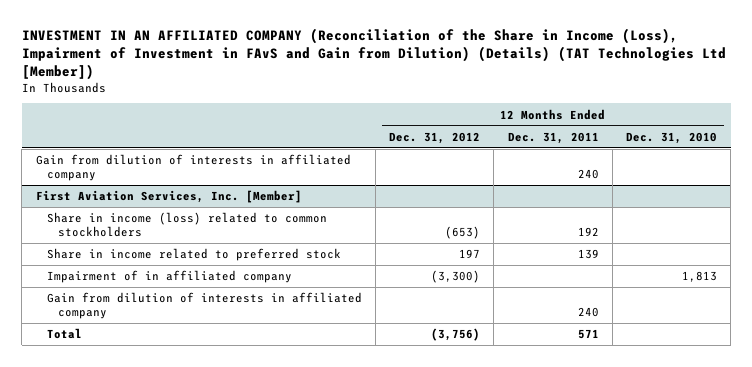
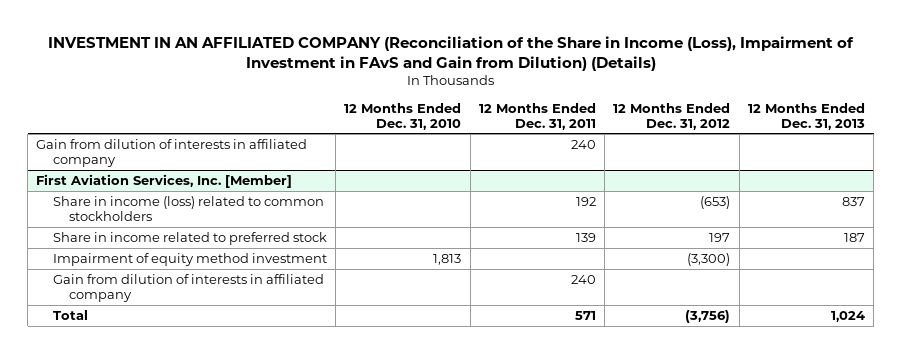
- INVESTMENT IN AN AFFILIATED COMPANY (Reconciliation of the Share in Income (Loss), Impairment of Investment in FAvS and Gain from Dilution) (Details) (TAT Technologies Ltd [Member])
+ INVESTMENT IN AN AFFILIATED COMPANY (Reconciliation of the Share in Income (Loss), Impairment of Investment in FAvS and Gain from Dilution) (Details)
- | 12 Months Ended Dec. 31, 2012 | 12 Months Ended Dec. 31, 2011 | 12 Months Ended Dec. 31, 2010
+ | 12 Months Ended Dec. 31, 2010 | 12 Months Ended Dec. 31, 2011 | 12 Months Ended Dec. 31, 2012 | 12 Months Ended Dec. 31, 2013
@ First Aviation Services, Inc. [Member]
- Impairment of in affiliated company | (3,300) | | 1,813
+ Impairment of equity method investment | 1,813 | | (3,300) |

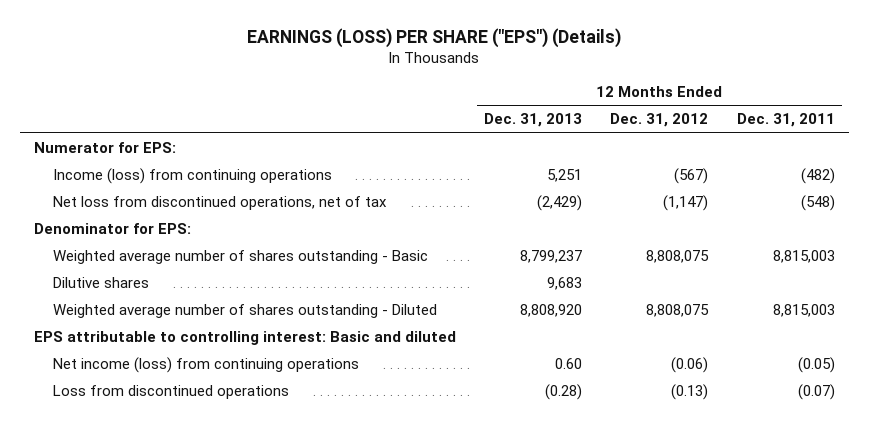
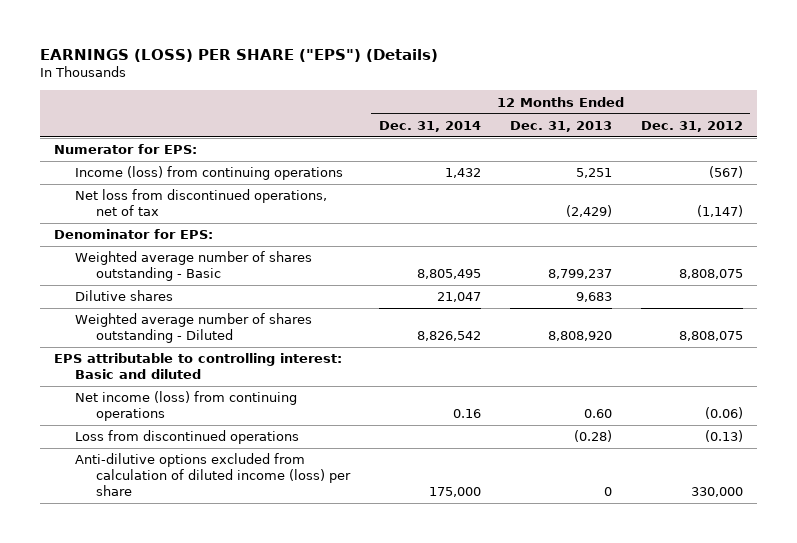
- | 12 Months Ended Dec. 31, 2013 | 12 Months Ended Dec. 31, 2012 | 12 Months Ended Dec. 31, 2011
+ | 12 Months Ended Dec. 31, 2014 | 12 Months Ended Dec. 31, 2013 | 12 Months Ended Dec. 31, 2012
+ Anti-dilutive options excluded from calculation of diluted income (loss) per share | 175,000 | 0 | 330,000

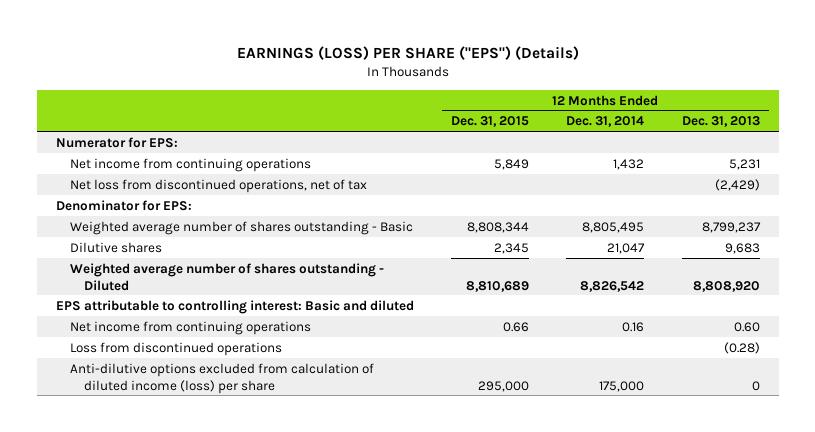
- | 12 Months Ended Dec. 31, 2014 | 12 Months Ended Dec. 31, 2013 | 12 Months Ended Dec. 31, 2012
+ | 12 Months Ended Dec. 31, 2015 | 12 Months Ended Dec. 31, 2014 | 12 Months Ended Dec. 31, 2013
- Income (loss) from continuing operations | 1,432 | 5,251 | (567)
+ Net income from continuing operations | 5,849 | 1,432 | 5,231
- Net income (loss) from continuing operations | 0.16 | 0.60 | (0.06)
+ Net income from continuing operations | 0.66 | 0.16 | 0.60

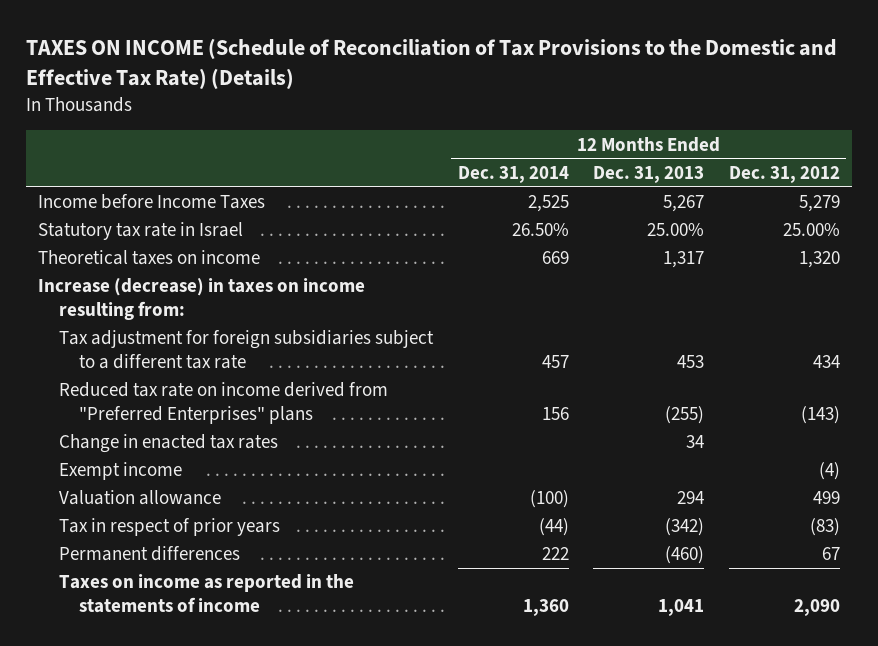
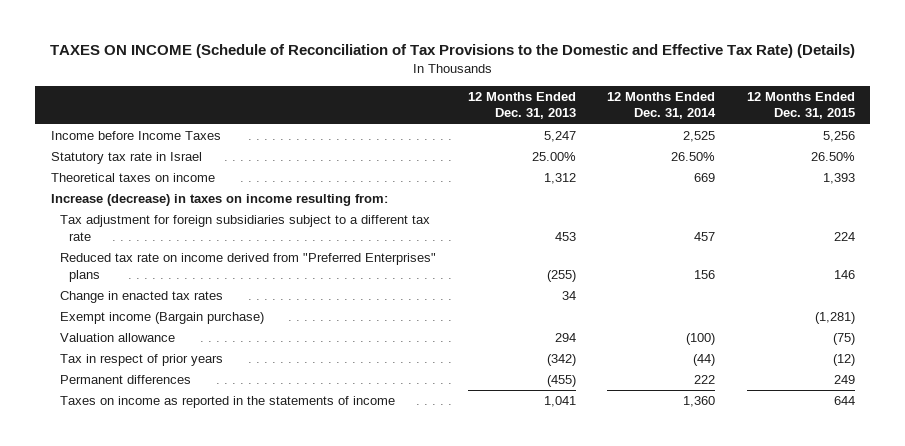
- | 12 Months Ended Dec. 31, 2014 | 12 Months Ended Dec. 31, 2013 | 12 Months Ended Dec. 31, 2012
+ | 12 Months Ended Dec. 31, 2013 | 12 Months Ended Dec. 31, 2014 | 12 Months Ended Dec. 31, 2015
- Income before Income Taxes | 2,525 | 5,267 | 5,279
+ Income before Income Taxes | 5,247 | 2,525 | 5,256
- Theoretical taxes on income | 669 | 1,317 | 1,320
+ Theoretical taxes on income | 1,312 | 669 | 1,393
- Exempt income | | | (4)
+ Exempt income (Bargain purchase) | | | (1,281)
- Permanent differences | 222 | (460) | 67
+ Permanent differences | (455) | 222 | 249

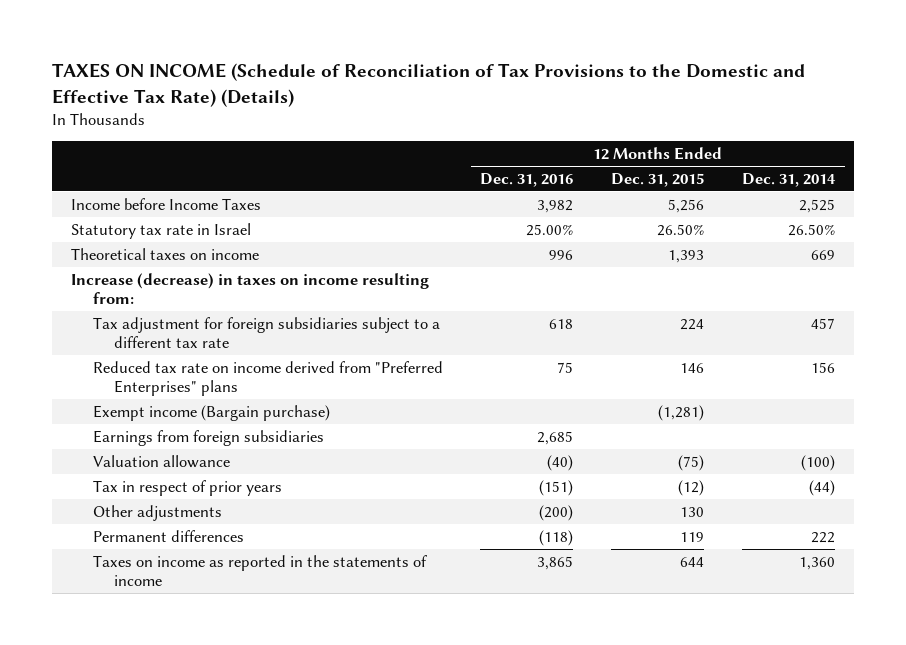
- | 12 Months Ended Dec. 31, 2013 | 12 Months Ended Dec. 31, 2014 | 12 Months Ended Dec. 31, 2015
+ | 12 Months Ended Dec. 31, 2016 | 12 Months Ended Dec. 31, 2015 | 12 Months Ended Dec. 31, 2014
- Change in enacted tax rates | 34 | |
+ Earnings from foreign subsidiaries | 2,685 | |
- Permanent differences | (455) | 222 | 249
+ Other adjustments | (200) | 130 |
+ Permanent differences | (118) | 119 | 222

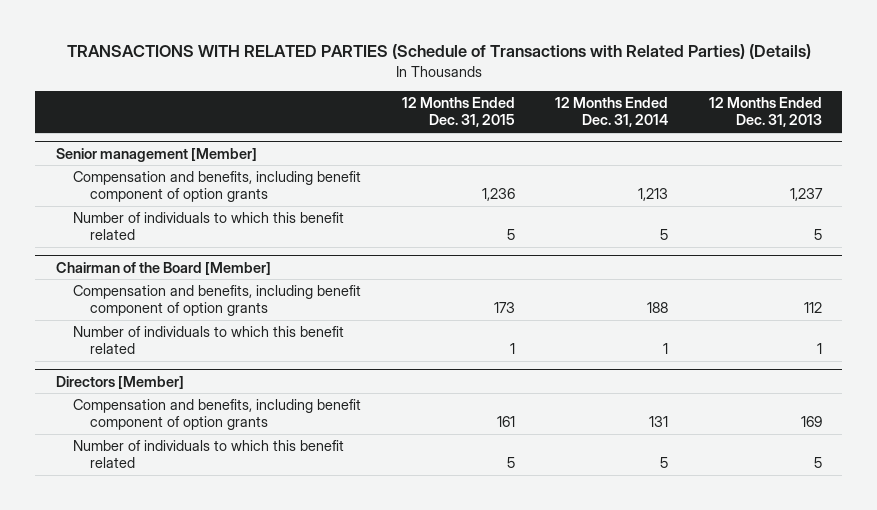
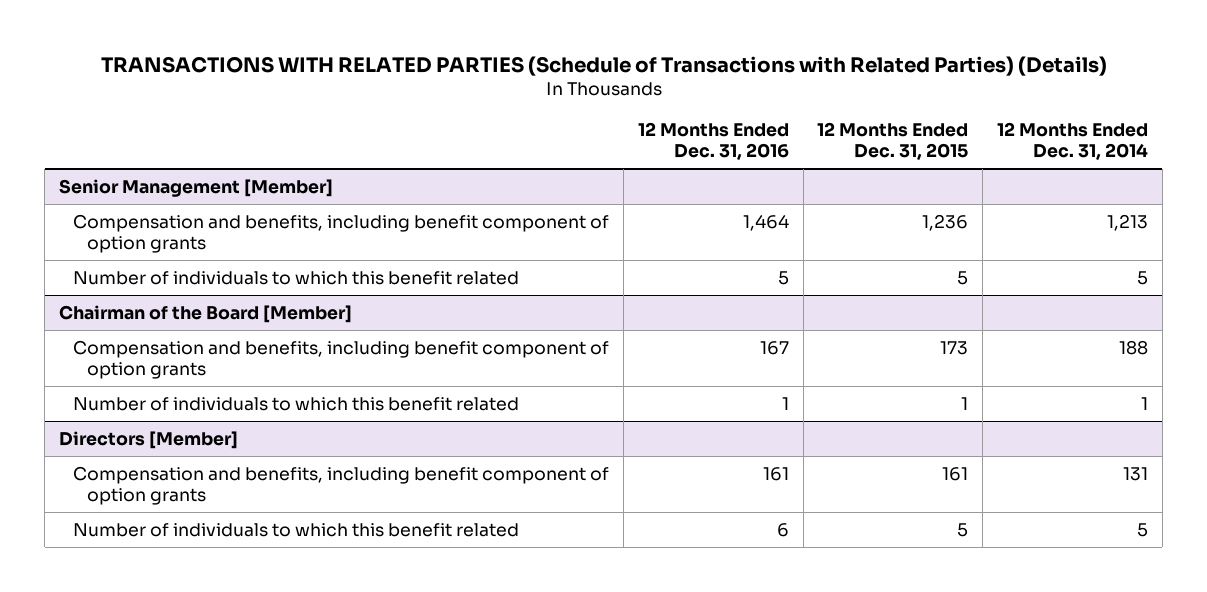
- | 12 Months Ended Dec. 31, 2015 | 12 Months Ended Dec. 31, 2014 | 12 Months Ended Dec. 31, 2013
+ | 12 Months Ended Dec. 31, 2016 | 12 Months Ended Dec. 31, 2015 | 12 Months Ended Dec. 31, 2014
- Senior management [Member]
+ Senior Management [Member]

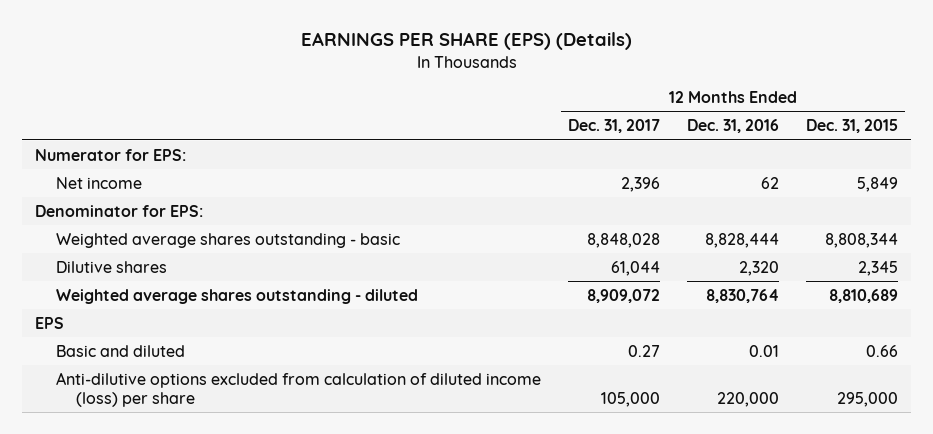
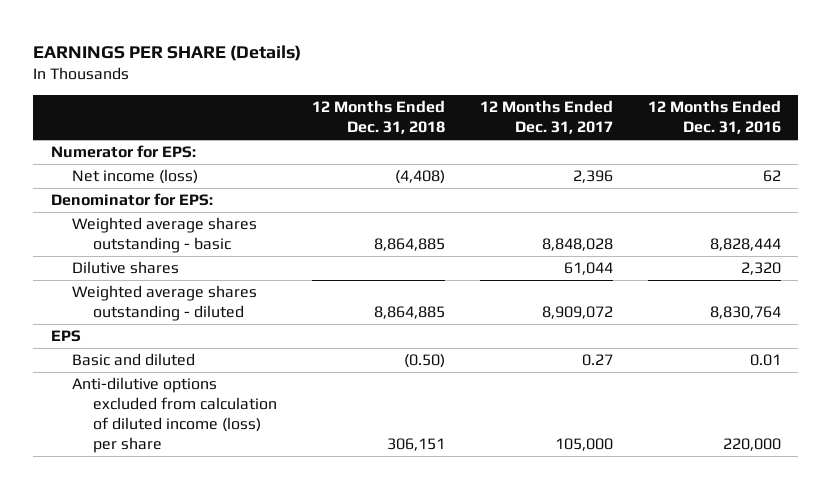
- EARNINGS PER SHARE (EPS) (Details)
+ EARNINGS PER SHARE (Details)
- | 12 Months Ended Dec. 31, 2017 | 12 Months Ended Dec. 31, 2016 | 12 Months Ended Dec. 31, 2015
+ | 12 Months Ended Dec. 31, 2018 | 12 Months Ended Dec. 31, 2017 | 12 Months Ended Dec. 31, 2016
- Net income | 2,396 | 62 | 5,849
+ Net income (loss) | (4,408) | 2,396 | 62

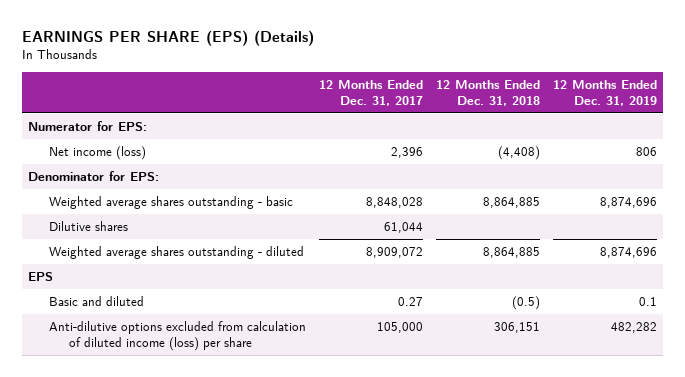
- EARNINGS PER SHARE (Details)
+ EARNINGS PER SHARE (EPS) (Details)
- | 12 Months Ended Dec. 31, 2018 | 12 Months Ended Dec. 31, 2017 | 12 Months Ended Dec. 31, 2016
+ | 12 Months Ended Dec. 31, 2017 | 12 Months Ended Dec. 31, 2018 | 12 Months Ended Dec. 31, 2019
- Basic and diluted | (0.50) | 0.27 | 0.01
+ Basic and diluted | 0.27 | (0.5) | 0.1

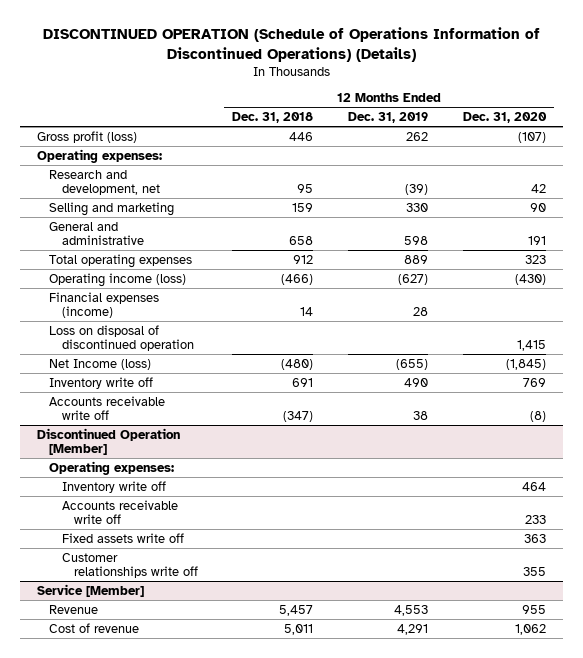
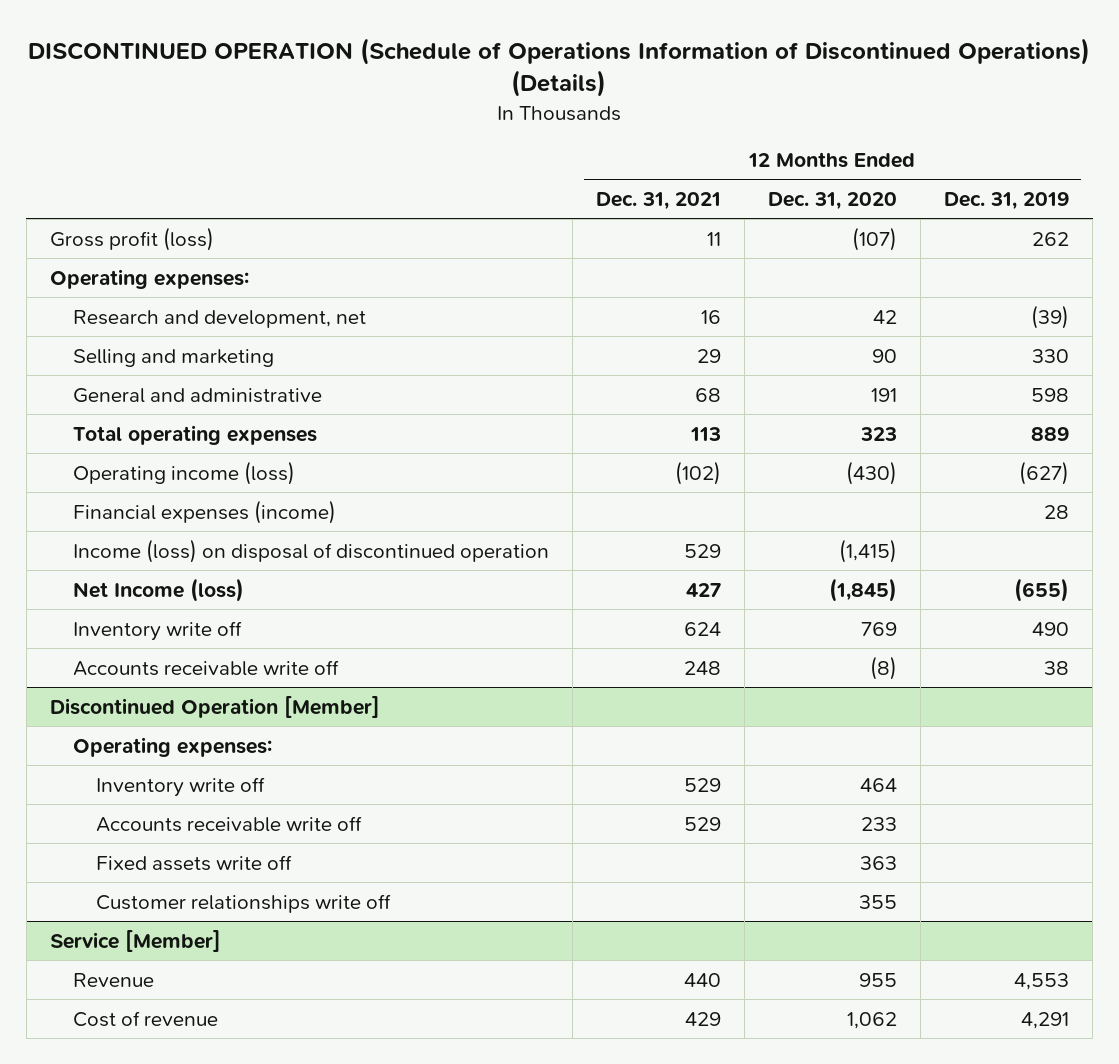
- | 12 Months Ended Dec. 31, 2018 | 12 Months Ended Dec. 31, 2019 | 12 Months Ended Dec. 31, 2020
+ | 12 Months Ended Dec. 31, 2021 | 12 Months Ended Dec. 31, 2020 | 12 Months Ended Dec. 31, 2019
- Loss on disposal of discontinued operation | | | 1,415
+ Income (loss) on disposal of discontinued operation | 529 | (1,415) |

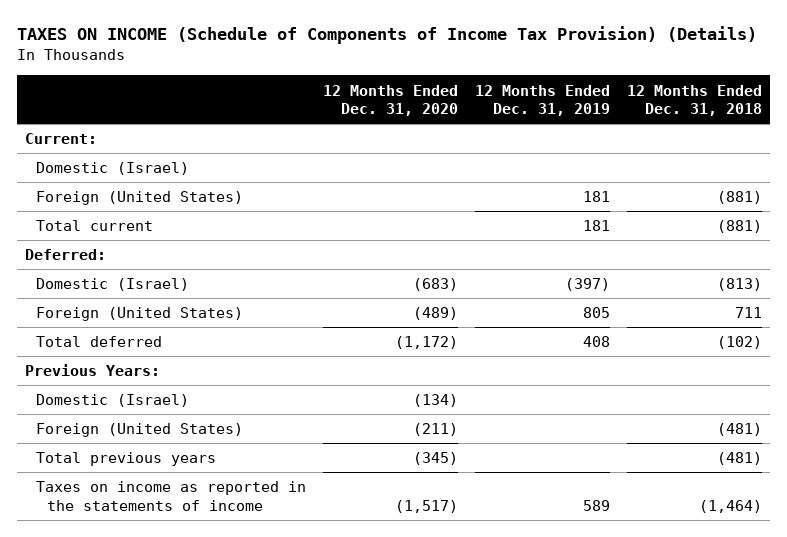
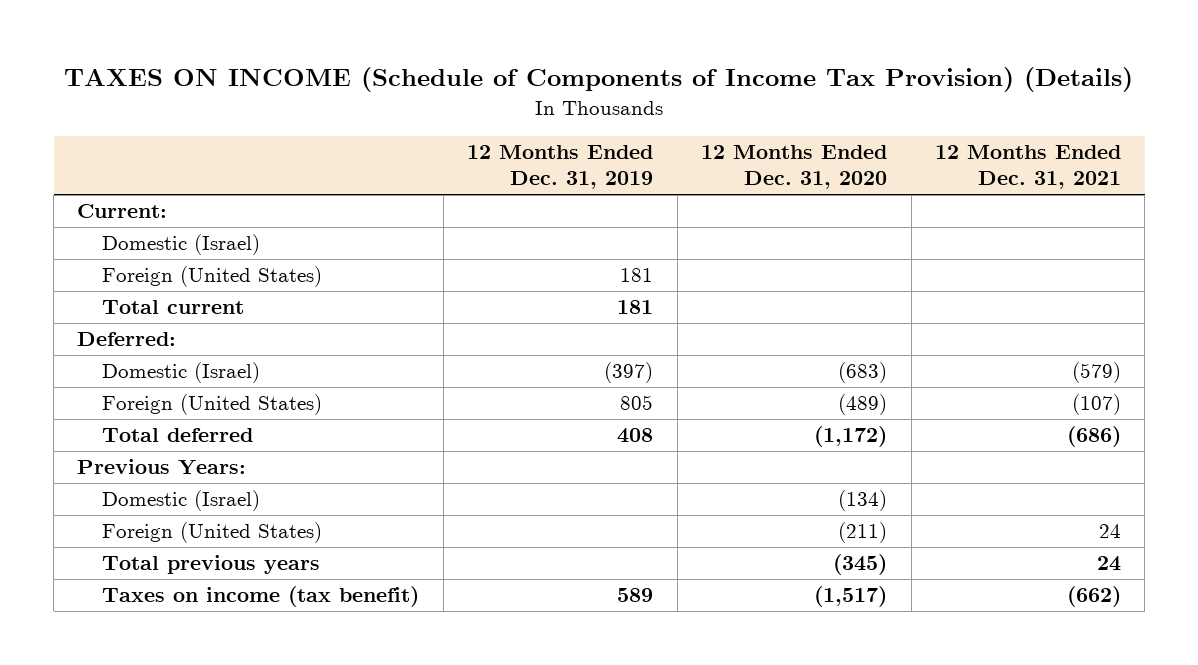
- | 12 Months Ended Dec. 31, 2020 | 12 Months Ended Dec. 31, 2019 | 12 Months Ended Dec. 31, 2018
+ | 12 Months Ended Dec. 31, 2019 | 12 Months Ended Dec. 31, 2020 | 12 Months Ended Dec. 31, 2021
- Taxes on income as reported in the statements of income | (1,517) | 589 | (1,464)
+ Taxes on income (tax benefit) | 589 | (1,517) | (662)

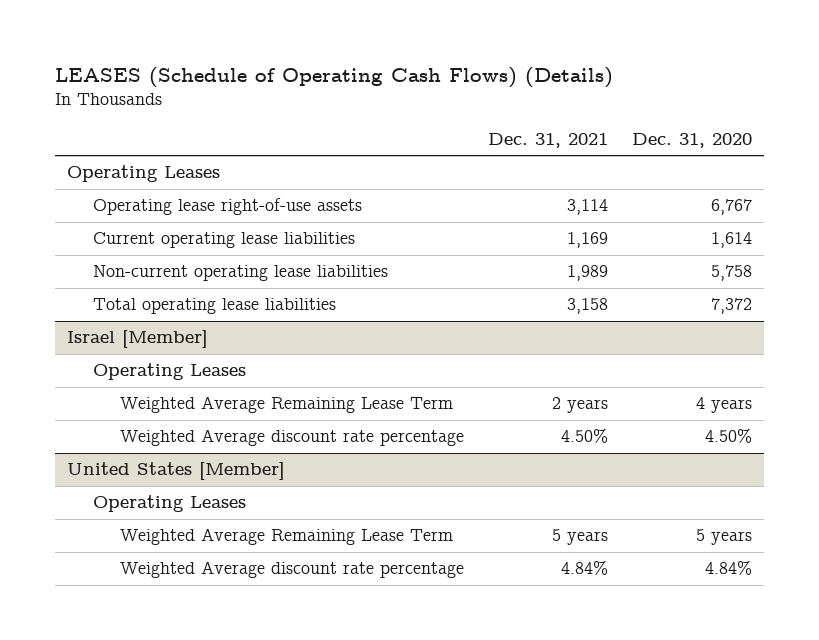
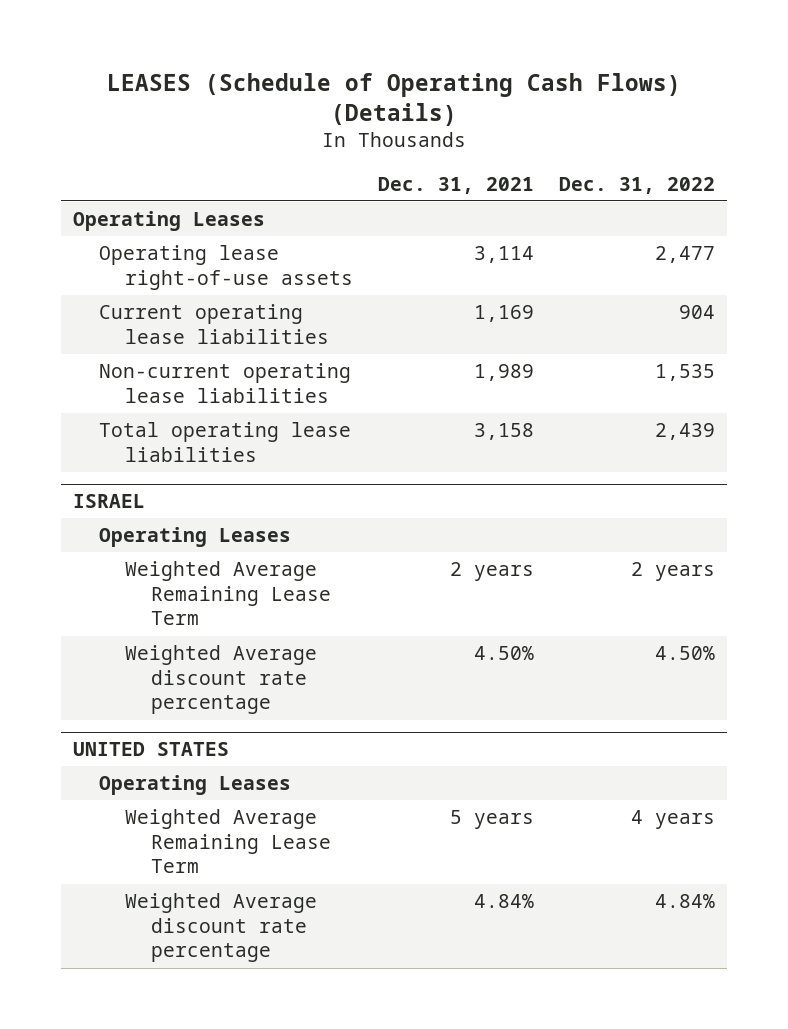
- | Dec. 31, 2021 | Dec. 31, 2020
+ | Dec. 31, 2021 | Dec. 31, 2022
- Israel [Member]
+ ISRAEL
- United States [Member]
+ UNITED STATES

